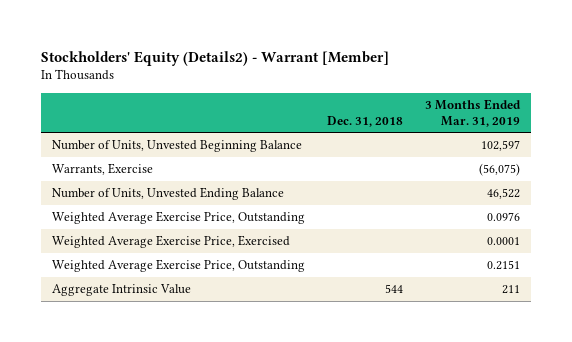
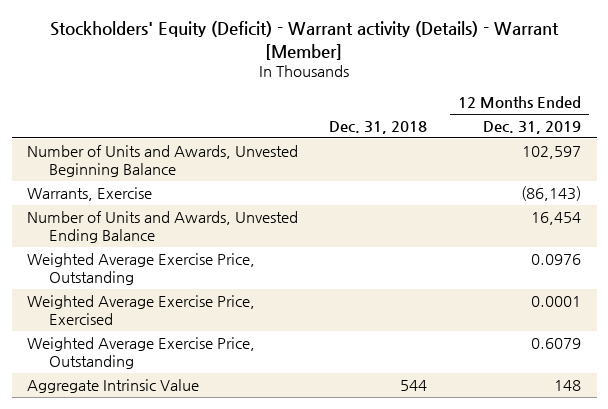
- Stockholders' Equity (Details2) - Warrant [Member]
+ Stockholders' Equity (Deficit) - Warrant activity (Details) - Warrant [Member]
- | Dec. 31, 2018 | 3 Months Ended Mar. 31, 2019
+ | Dec. 31, 2018 | 12 Months Ended Dec. 31, 2019
- Number of Units, Unvested Beginning Balance | | 102,597
+ Number of Units and Awards, Unvested Beginning Balance | | 102,597
- Number of Units, Unvested Ending Balance | | 46,522
+ Number of Units and Awards, Unvested Ending Balance | | 16,454

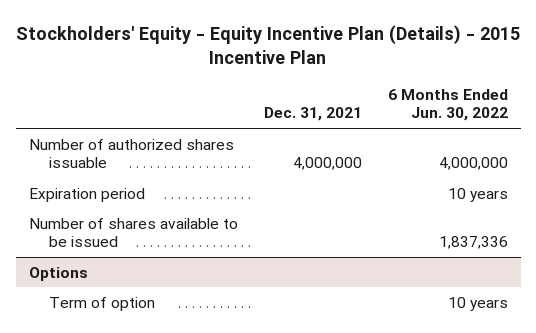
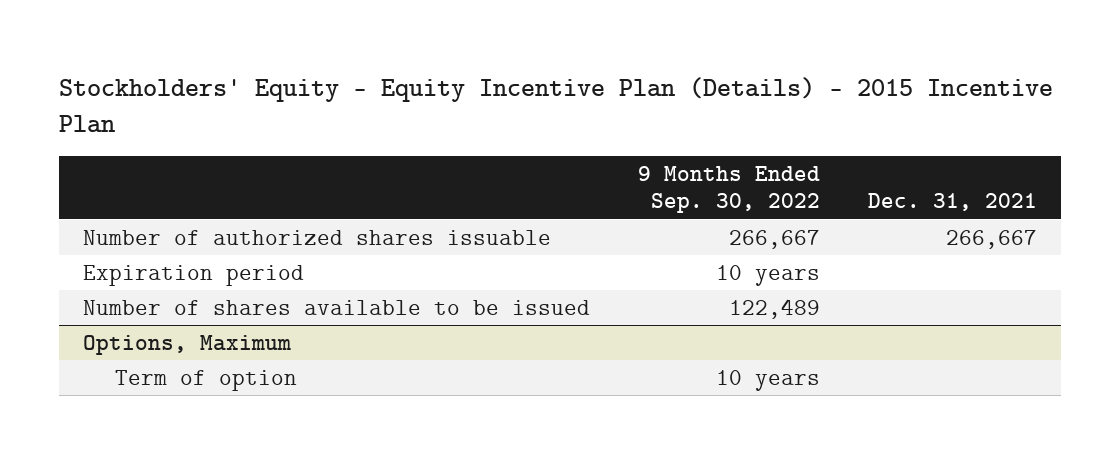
- | Dec. 31, 2021 | 6 Months Ended Jun. 30, 2022
+ | 9 Months Ended Sep. 30, 2022 | Dec. 31, 2021
- Number of authorized shares issuable | 4,000,000 | 4,000,000
+ Number of authorized shares issuable | 266,667 | 266,667
- Options
+ Options, Maximum

